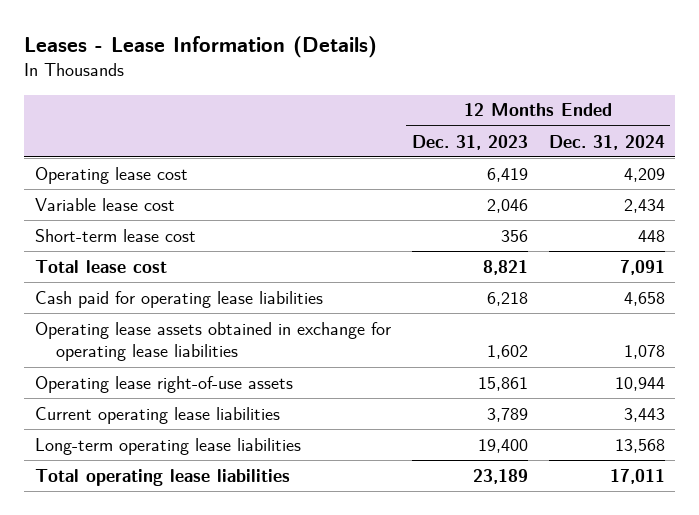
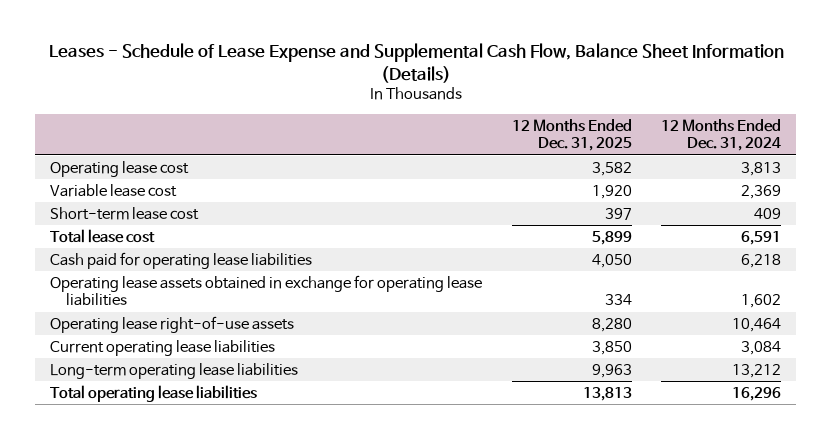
- Leases - Lease Information (Details)
+ Leases - Schedule of Lease Expense and Supplemental Cash Flow, Balance Sheet Information (Details)
- | 12 Months Ended Dec. 31, 2023 | 12 Months Ended Dec. 31, 2024
+ | 12 Months Ended Dec. 31, 2025 | 12 Months Ended Dec. 31, 2024
- Operating lease cost | 6,419 | 4,209
- Variable lease cost | 2,046 | 2,434
- Short-term lease cost | 356 | 448
- Total lease cost | 8,821 | 7,091
- Cash paid for operating lease liabilities | 6,218 | 4,658
- Operating lease assets obtained in exchange for operating lease liabilities | 1,602 | 1,078
- Operating lease right-of-use assets | 15,861 | 10,944
- Current operating lease liabilities | 3,789 | 3,443
- Long-term operating lease liabilities | 19,400 | 13,568
- Total operating lease liabilities | 23,189 | 17,011
+ Operating lease cost | 3,582 | 3,813
+ Variable lease cost | 1,920 | 2,369
+ Short-term lease cost | 397 | 409
+ Total lease cost | 5,899 | 6,591
+ Cash paid for operating lease liabilities | 4,050 | 6,218
+ Operating lease assets obtained in exchange for operating lease liabilities | 334 | 1,602
+ Operating lease right-of-use assets | 8,280 | 10,464
+ Current operating lease liabilities | 3,850 | 3,084
+ Long-term operating lease liabilities | 9,963 | 13,212
+ Total operating lease liabilities | 13,813 | 16,296

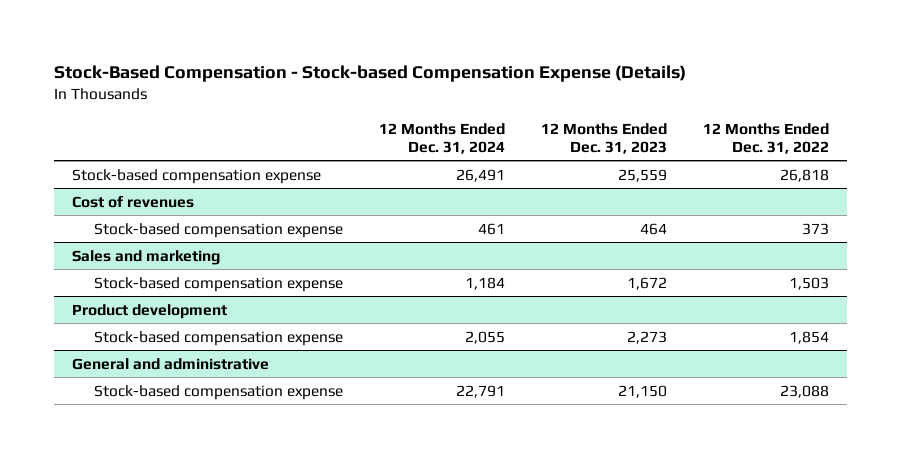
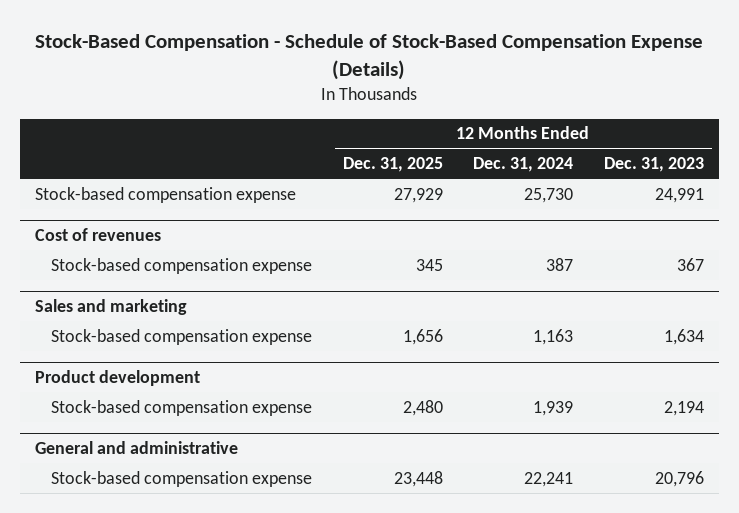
- Stock-Based Compensation - Stock-based Compensation Expense (Details)
+ Stock-Based Compensation - Schedule of Stock-Based Compensation Expense (Details)
- | 12 Months Ended Dec. 31, 2024 | 12 Months Ended Dec. 31, 2023 | 12 Months Ended Dec. 31, 2022
+ | 12 Months Ended Dec. 31, 2025 | 12 Months Ended Dec. 31, 2024 | 12 Months Ended Dec. 31, 2023
- Stock-based compensation expense | 26,491 | 25,559 | 26,818
+ Stock-based compensation expense | 27,929 | 25,730 | 24,991
@ Cost of revenues
- Stock-based compensation expense | 461 | 464 | 373
+ Stock-based compensation expense | 345 | 387 | 367
@ Sales and marketing
- Stock-based compensation expense | 1,184 | 1,672 | 1,503
+ Stock-based compensation expense | 1,656 | 1,163 | 1,634
@ Product development
- Stock-based compensation expense | 2,055 | 2,273 | 1,854
+ Stock-based compensation expense | 2,480 | 1,939 | 2,194
@ General and administrative
- Stock-based compensation expense | 22,791 | 21,150 | 23,088
+ Stock-based compensation expense | 23,448 | 22,241 | 20,796

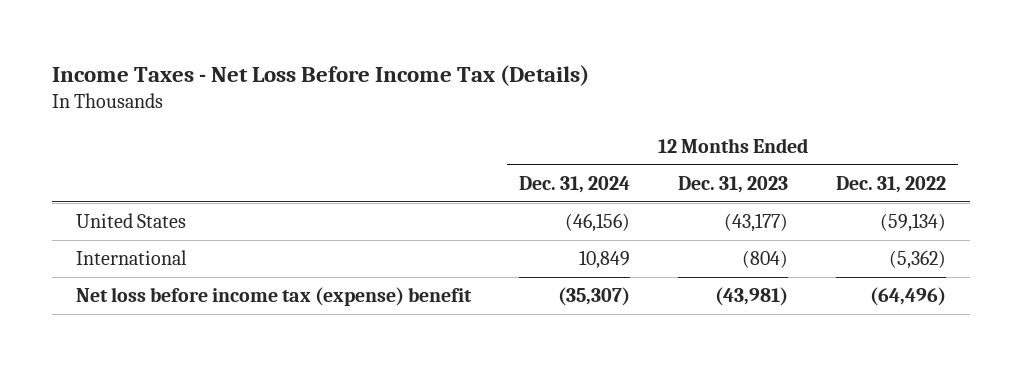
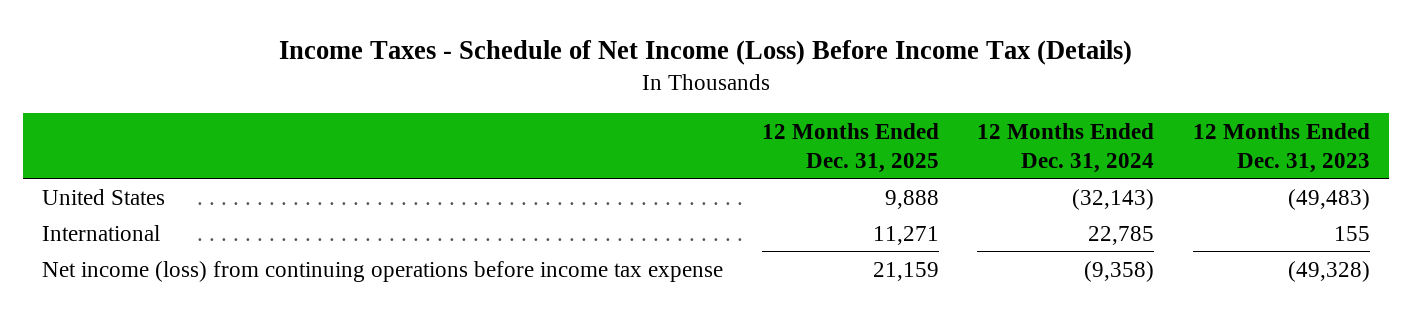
- Income Taxes - Net Loss Before Income Tax (Details)
+ Income Taxes - Schedule of Net Income (Loss) Before Income Tax (Details)
- | 12 Months Ended Dec. 31, 2024 | 12 Months Ended Dec. 31, 2023 | 12 Months Ended Dec. 31, 2022
+ | 12 Months Ended Dec. 31, 2025 | 12 Months Ended Dec. 31, 2024 | 12 Months Ended Dec. 31, 2023
- United States | (46,156) | (43,177) | (59,134)
- International | 10,849 | (804) | (5,362)
- Net loss before income tax (expense) benefit | (35,307) | (43,981) | (64,496)
+ United States | 9,888 | (32,143) | (49,483)
+ International | 11,271 | 22,785 | 155
+ Net income (loss) from continuing operations before income tax expense | 21,159 | (9,358) | (49,328)

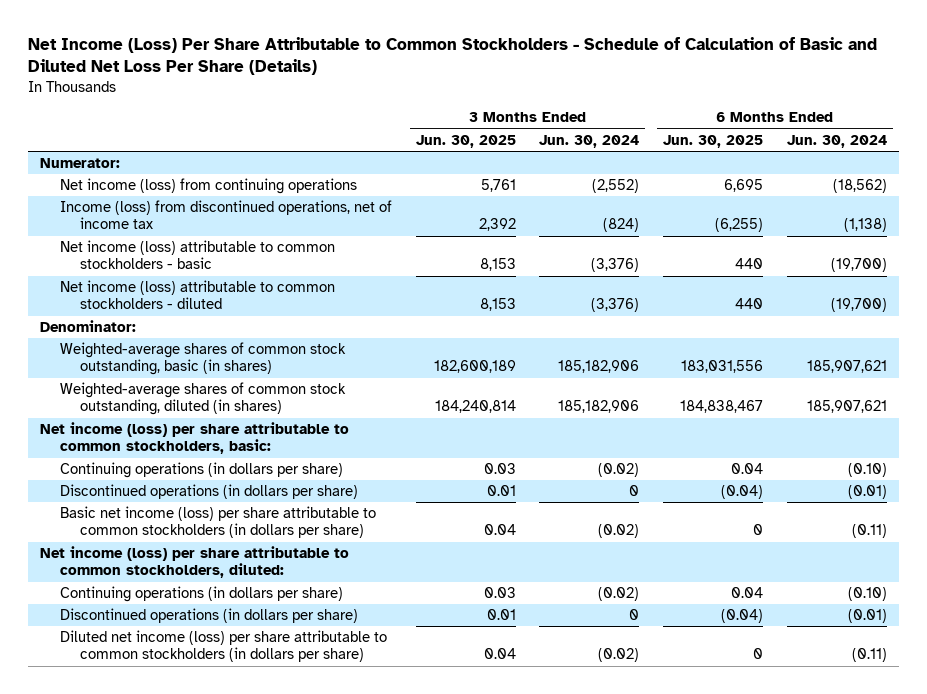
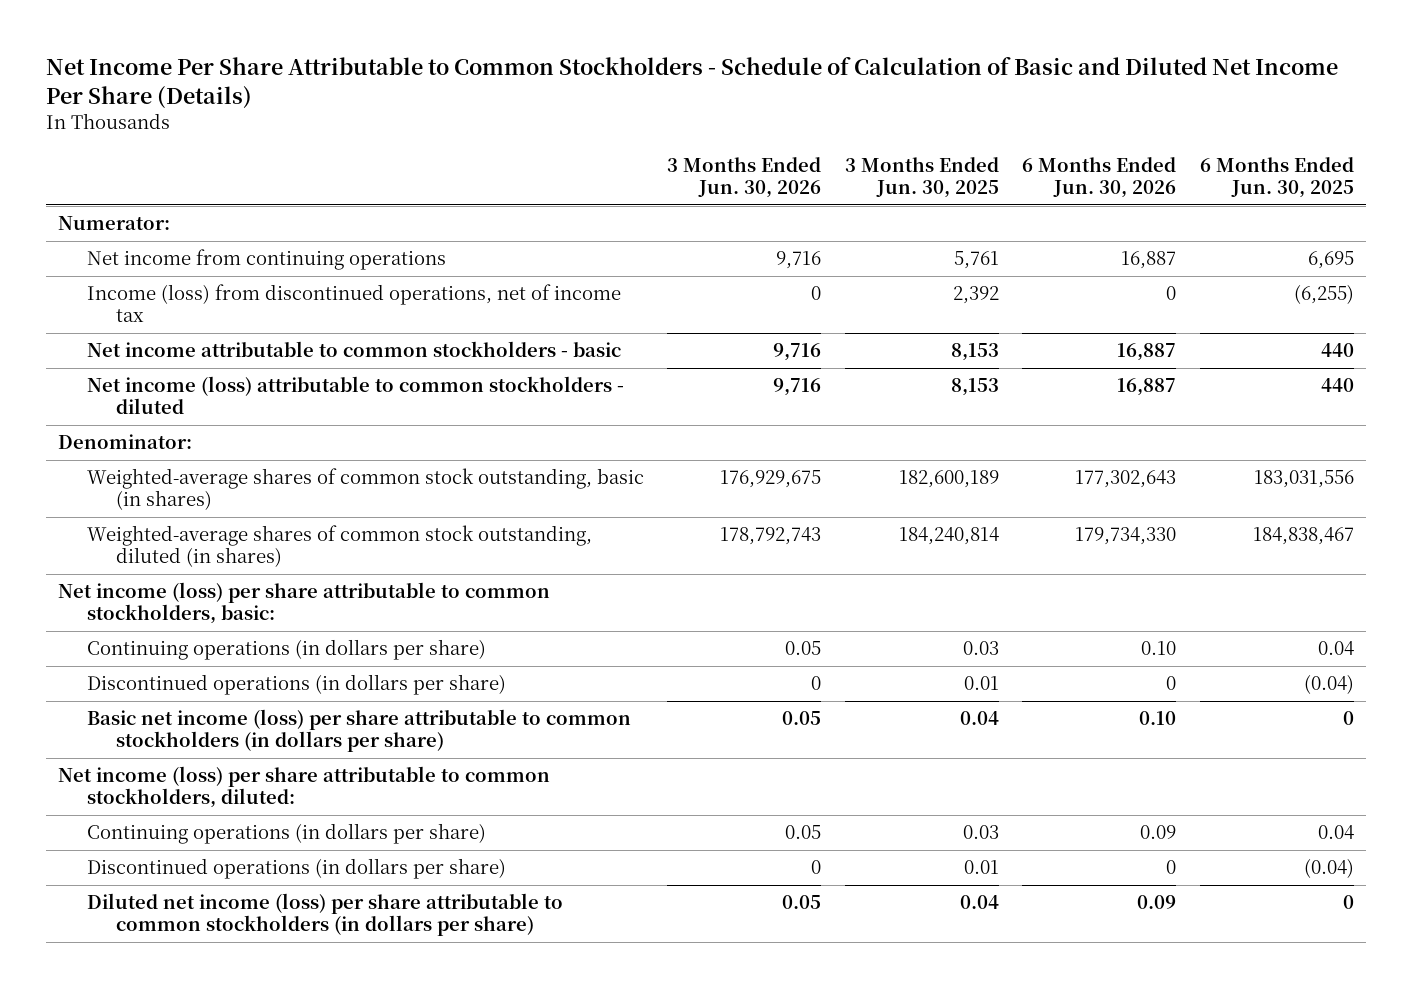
- Net Income (Loss) Per Share Attributable to Common Stockholders - Schedule of Calculation of Basic and Diluted Net Loss Per Share (Details)
+ Net Income Per Share Attributable to Common Stockholders - Schedule of Calculation of Basic and Diluted Net Income Per Share (Details)
- | 3 Months Ended Jun. 30, 2025 | 3 Months Ended Jun. 30, 2024 | 6 Months Ended Jun. 30, 2025 | 6 Months Ended Jun. 30, 2024
+ | 3 Months Ended Jun. 30, 2026 | 3 Months Ended Jun. 30, 2025 | 6 Months Ended Jun. 30, 2026 | 6 Months Ended Jun. 30, 2025
- Net income (loss) from continuing operations | 5,761 | (2,552) | 6,695 | (18,562)
+ Net income from continuing operations | 9,716 | 5,761 | 16,887 | 6,695
- Net income (loss) attributable to common stockholders - basic | 8,153 | (3,376) | 440 | (19,700)
+ Net income attributable to common stockholders - basic | 9,716 | 8,153 | 16,887 | 440

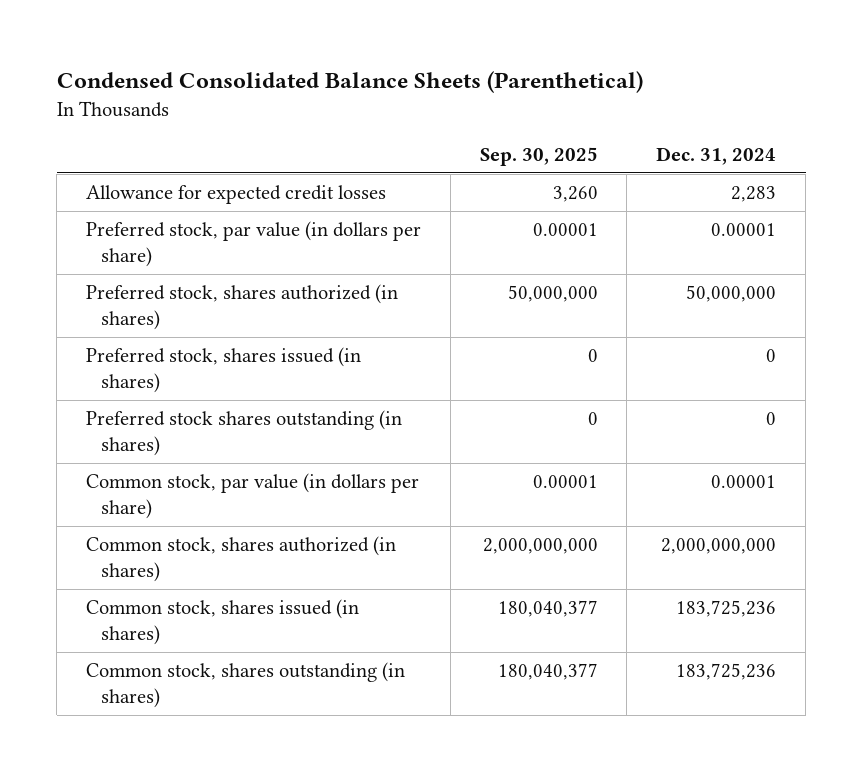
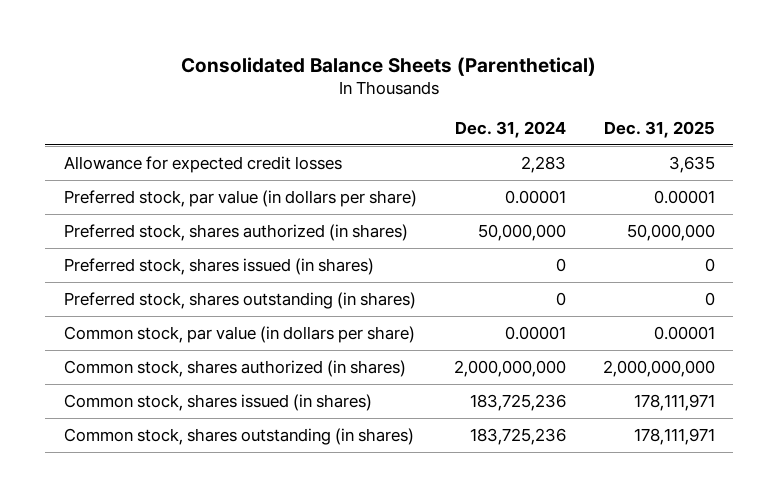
- Condensed Consolidated Balance Sheets (Parenthetical)
+ Consolidated Balance Sheets (Parenthetical)
- | Sep. 30, 2025 | Dec. 31, 2024
+ | Dec. 31, 2024 | Dec. 31, 2025
- Preferred stock shares outstanding (in shares) | 0 | 0
+ Preferred stock, shares outstanding (in shares) | 0 | 0

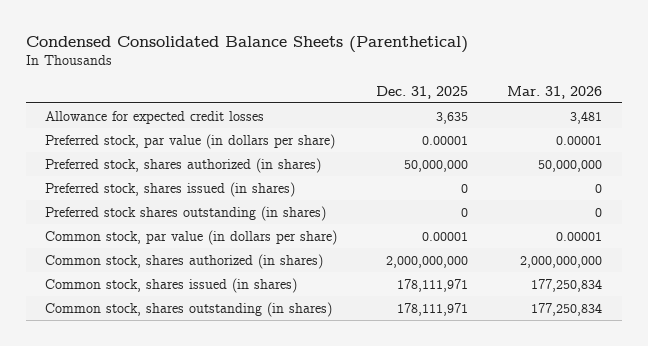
- Consolidated Balance Sheets (Parenthetical)
+ Condensed Consolidated Balance Sheets (Parenthetical)
- | Dec. 31, 2024 | Dec. 31, 2025
+ | Dec. 31, 2025 | Mar. 31, 2026
- Preferred stock, shares outstanding (in shares) | 0 | 0
+ Preferred stock shares outstanding (in shares) | 0 | 0

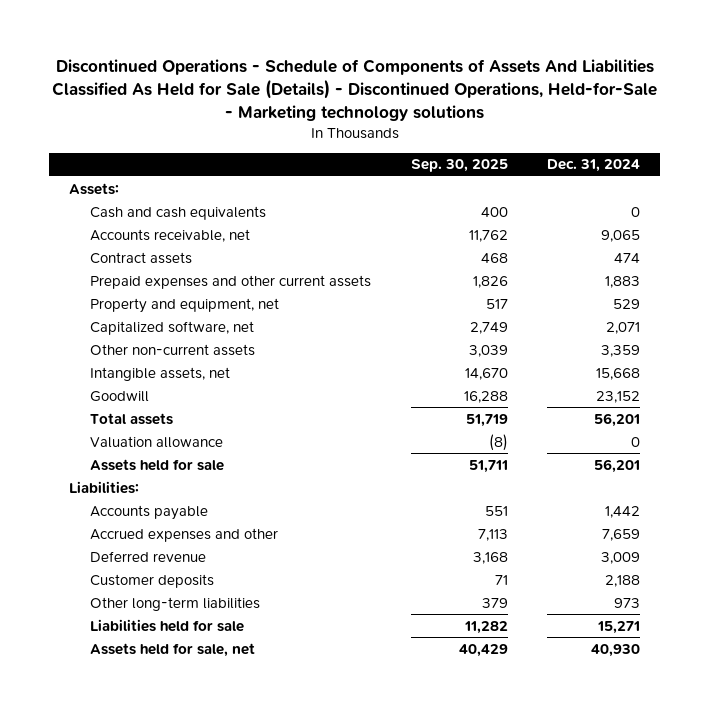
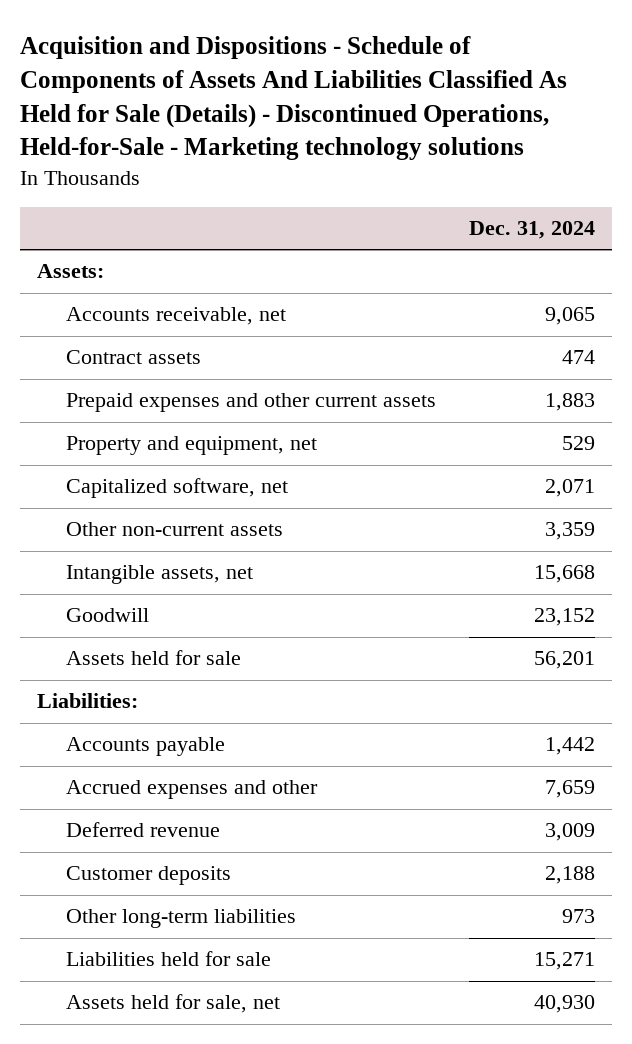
- Discontinued Operations - Schedule of Components of Assets And Liabilities Classified As Held for Sale (Details) - Discontinued Operations, Held-for-Sale - Marketing technology solutions
+ Acquisition and Dispositions - Schedule of Components of Assets And Liabilities Classified As Held for Sale (Details) - Discontinued Operations, Held-for-Sale - Marketing technology solutions
- | Sep. 30, 2025 | Dec. 31, 2024
+ | Dec. 31, 2024
- Cash and cash equivalents | 400 | 0
- Total assets | 51,719 | 56,201
- Valuation allowance | (8) | 0

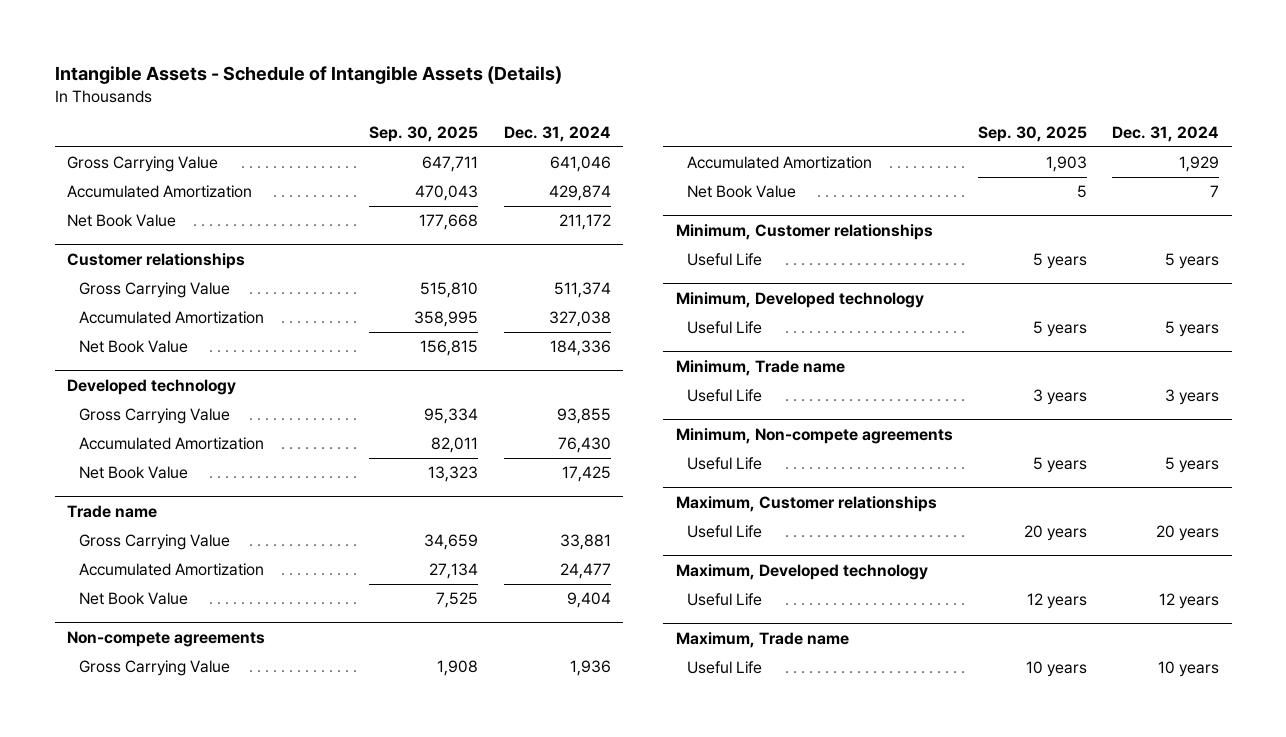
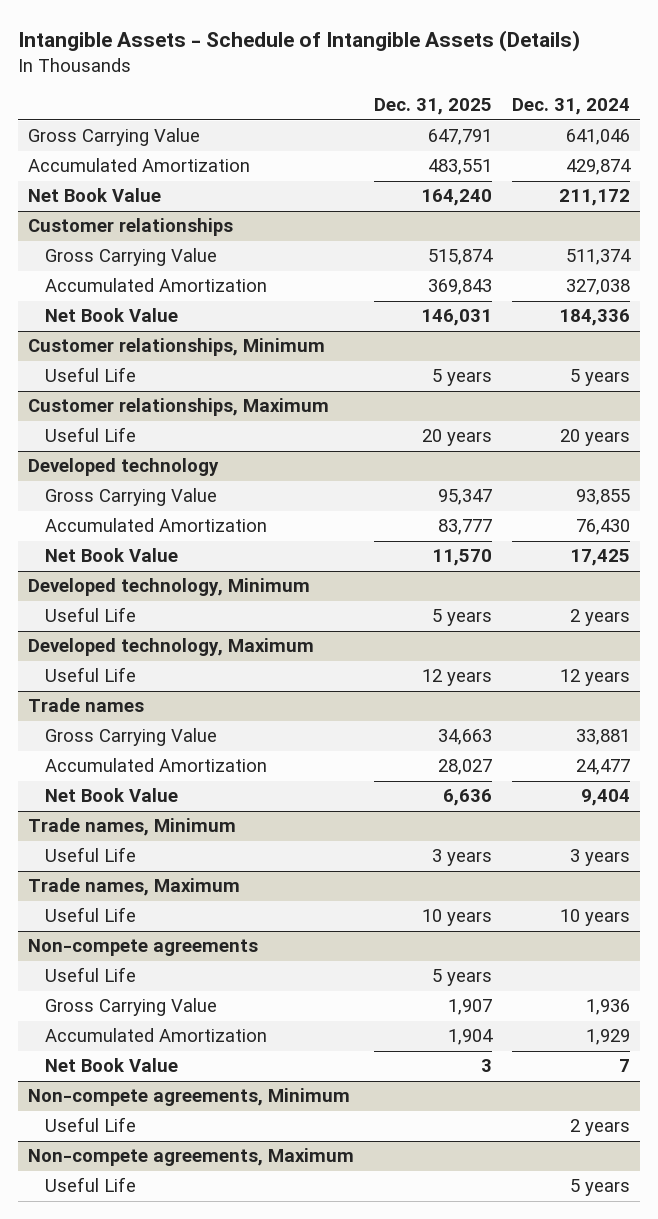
- | Sep. 30, 2025 | Dec. 31, 2024
+ | Dec. 31, 2025 | Dec. 31, 2024
+ Customer relationships, Minimum
+ Useful Life | 5 years | 5 years
+ Customer relationships, Maximum
+ Useful Life | 20 years | 20 years
- Trade name
+ Developed technology, Minimum
+ Useful Life | 5 years | 2 years
+ Developed technology, Maximum
+ Useful Life | 12 years | 12 years
+ Trade names
+ Trade names, Minimum
+ Useful Life | 3 years | 3 years
+ Trade names, Maximum
+ Useful Life | 10 years | 10 years
@ Non-compete agreements
+ Useful Life | 5 years |
- Minimum, Customer relationships
- Useful Life | 5 years | 5 years
- Minimum, Developed technology
- Useful Life | 5 years | 5 years
- Minimum, Trade name
- Useful Life | 3 years | 3 years
- Minimum, Non-compete agreements
+ Non-compete agreements, Minimum
+ Useful Life | | 2 years
+ Non-compete agreements, Maximum
- Maximum, Customer relationships
- Useful Life | 20 years | 20 years
- Maximum, Developed technology
- Useful Life | 12 years | 12 years
- Maximum, Trade name
- Useful Life | 10 years | 10 years

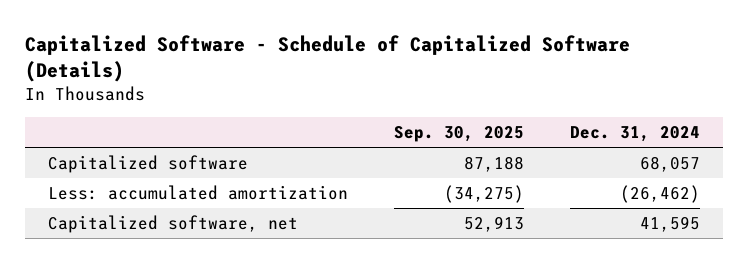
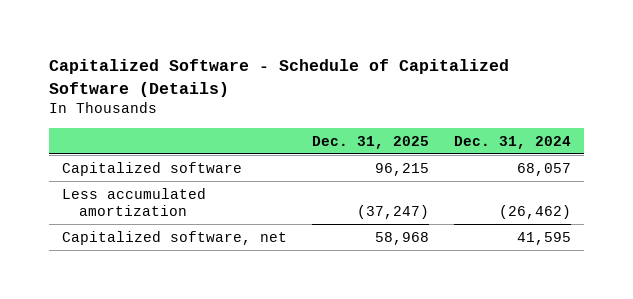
- | Sep. 30, 2025 | Dec. 31, 2024
+ | Dec. 31, 2025 | Dec. 31, 2024
- Less: accumulated amortization | (34,275) | (26,462)
+ Less accumulated amortization | (37,247) | (26,462)

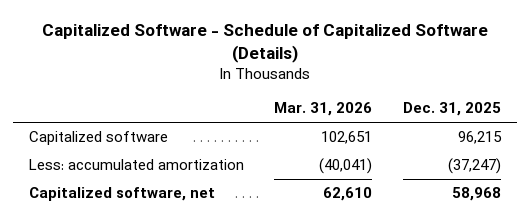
- | Dec. 31, 2025 | Dec. 31, 2024
+ | Mar. 31, 2026 | Dec. 31, 2025
- Less accumulated amortization | (37,247) | (26,462)
+ Less: accumulated amortization | (40,041) | (37,247)

